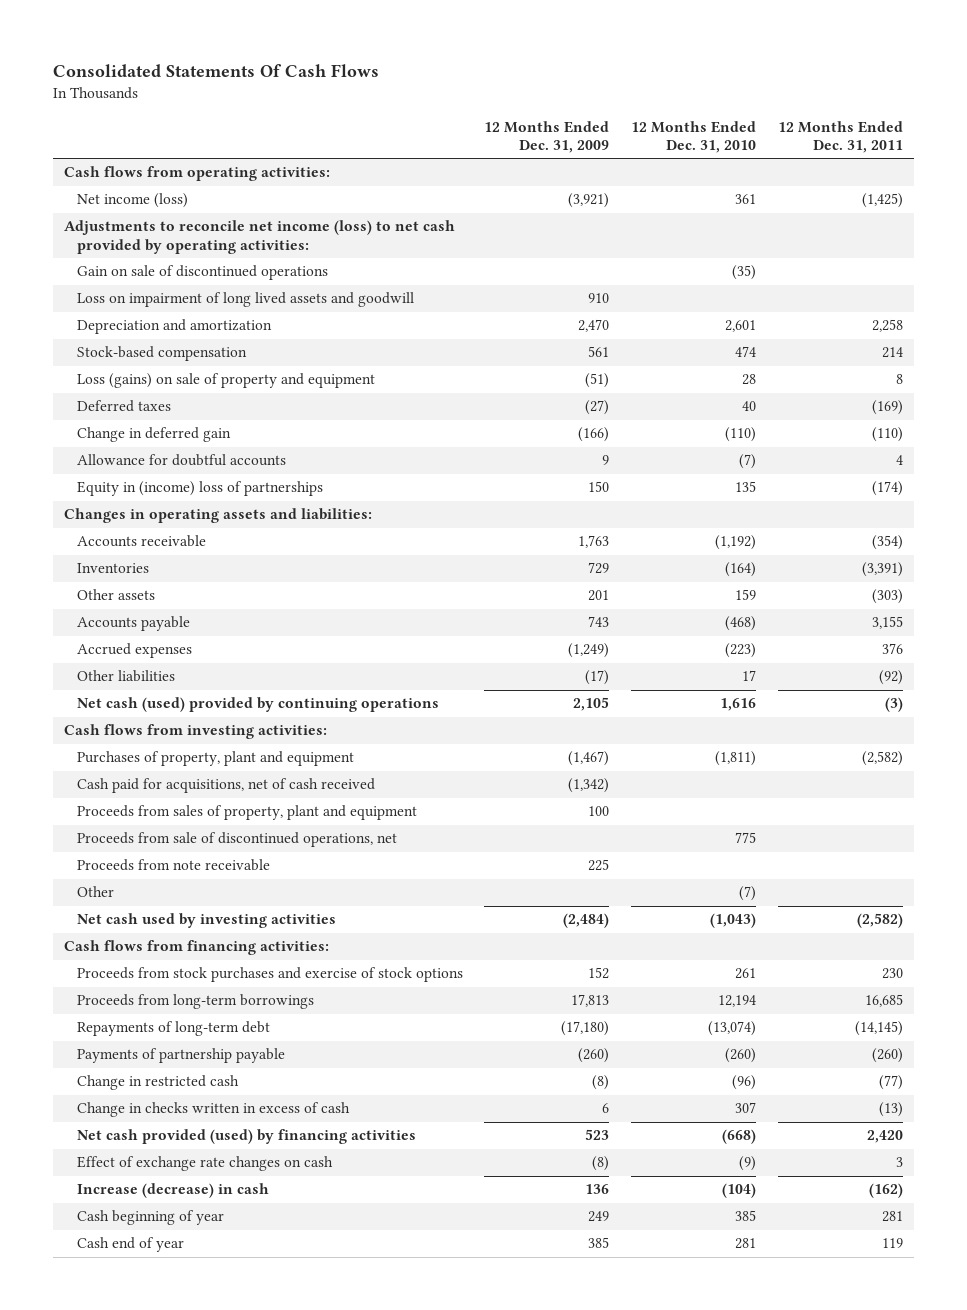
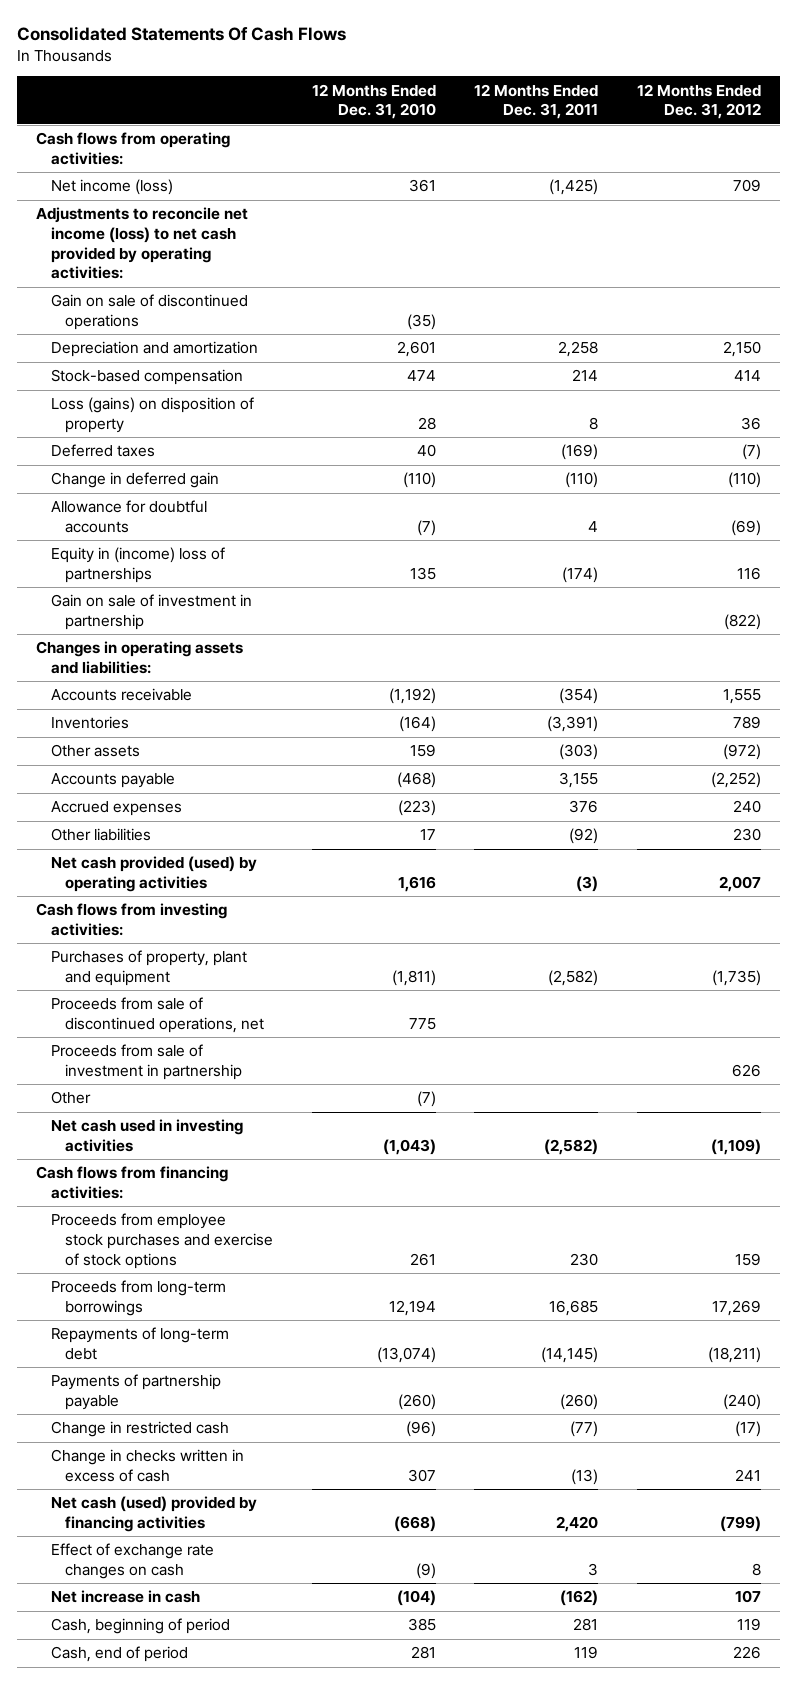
- | 12 Months Ended Dec. 31, 2009 | 12 Months Ended Dec. 31, 2010 | 12 Months Ended Dec. 31, 2011
+ | 12 Months Ended Dec. 31, 2010 | 12 Months Ended Dec. 31, 2011 | 12 Months Ended Dec. 31, 2012
- Loss on impairment of long lived assets and goodwill | 910 | |
- Loss (gains) on sale of property and equipment | (51) | 28 | 8
+ Loss (gains) on disposition of property | 28 | 8 | 36
+ Gain on sale of investment in partnership | | | (822)
- Net cash (used) provided by continuing operations | 2,105 | 1,616 | (3)
+ Net cash provided (used) by operating activities | 1,616 | (3) | 2,007
- Cash paid for acquisitions, net of cash received | (1,342) | |
- Proceeds from sales of property, plant and equipment | 100 | |
- Proceeds from note receivable | 225 | |
+ Proceeds from sale of investment in partnership | | | 626
- Net cash used by investing activities | (2,484) | (1,043) | (2,582)
+ Net cash used in investing activities | (1,043) | (2,582) | (1,109)
- Proceeds from stock purchases and exercise of stock options | 152 | 261 | 230
+ Proceeds from employee stock purchases and exercise of stock options | 261 | 230 | 159
- Net cash provided (used) by financing activities | 523 | (668) | 2,420
+ Net cash (used) provided by financing activities | (668) | 2,420 | (799)
- Increase (decrease) in cash | 136 | (104) | (162)
- Cash beginning of year | 249 | 385 | 281
- Cash end of year | 385 | 281 | 119
+ Net increase in cash | (104) | (162) | 107
+ Cash, beginning of period | 385 | 281 | 119
+ Cash, end of period | 281 | 119 | 226

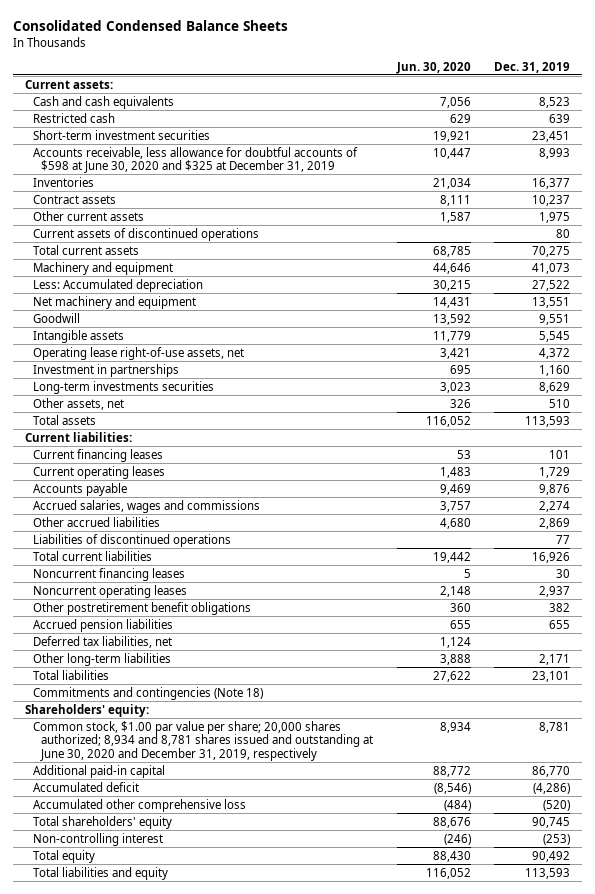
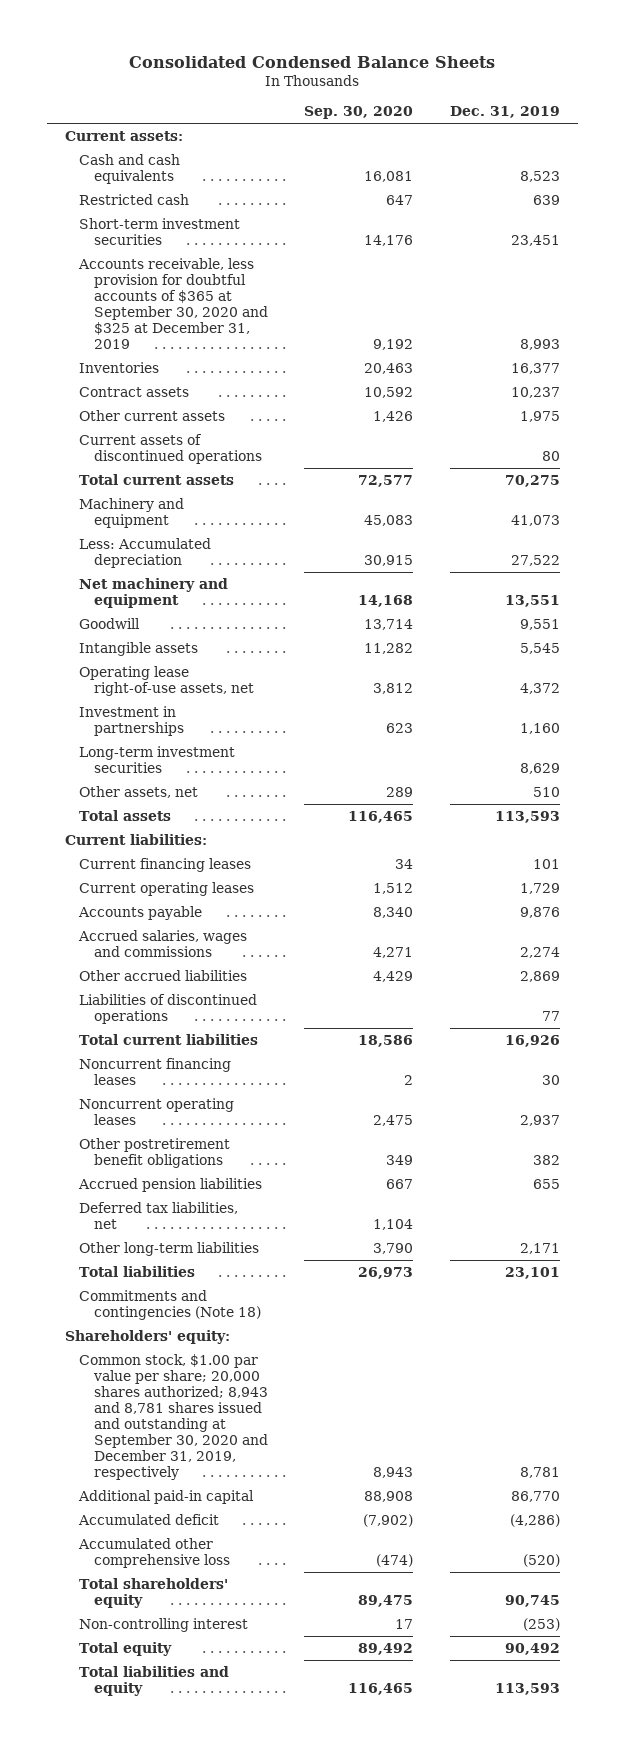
- | Jun. 30, 2020 | Dec. 31, 2019
+ | Sep. 30, 2020 | Dec. 31, 2019
- Accounts receivable, less allowance for doubtful accounts of $598 at June 30, 2020 and $325 at December 31, 2019 | 10,447 | 8,993
+ Accounts receivable, less provision for doubtful accounts of $365 at September 30, 2020 and $325 at December 31, 2019 | 9,192 | 8,993
- Long-term investments securities | 3,023 | 8,629
+ Long-term investment securities | | 8,629
- Common stock, $1.00 par value per share; 20,000 shares authorized; 8,934 and 8,781 shares issued and outstanding at June 30, 2020 and December 31, 2019, respectively | 8,934 | 8,781
+ Common stock, $1.00 par value per share; 20,000 shares authorized; 8,943 and 8,781 shares issued and outstanding at September 30, 2020 and December 31, 2019, respectively | 8,943 | 8,781

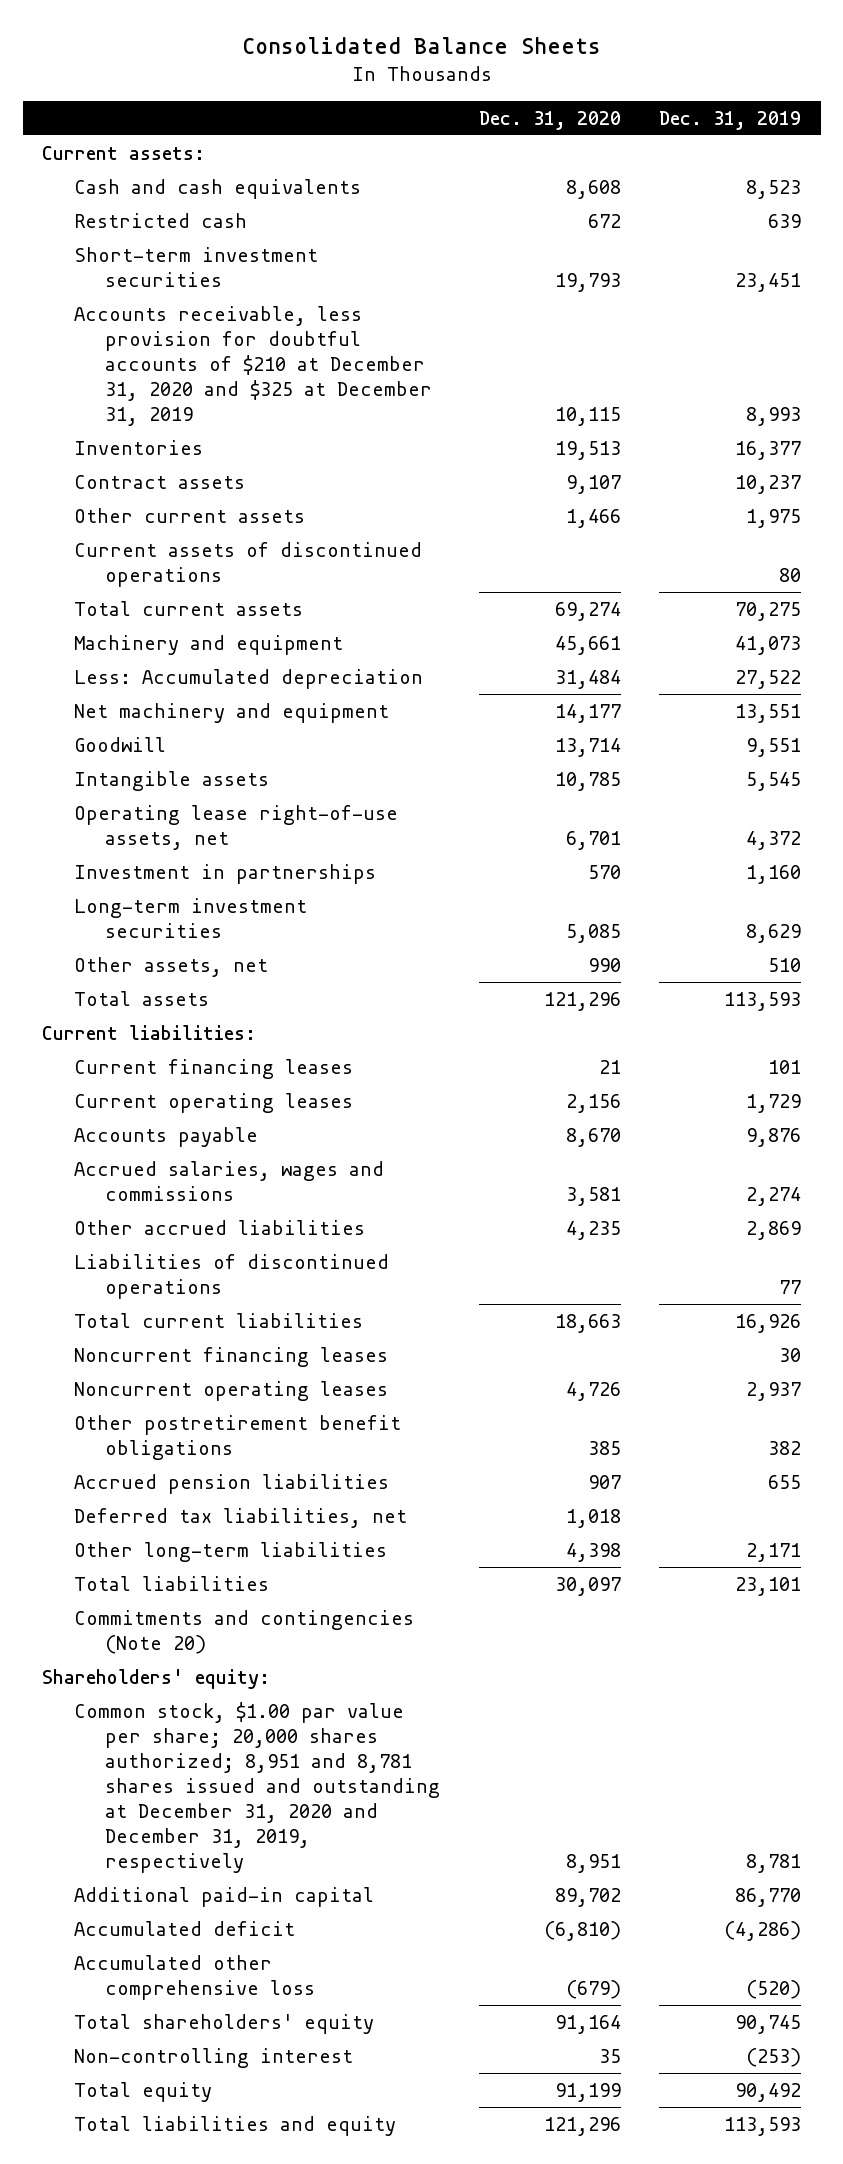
- Consolidated Condensed Balance Sheets
+ Consolidated Balance Sheets
- | Sep. 30, 2020 | Dec. 31, 2019
+ | Dec. 31, 2020 | Dec. 31, 2019
- Accounts receivable, less provision for doubtful accounts of $365 at September 30, 2020 and $325 at December 31, 2019 | 9,192 | 8,993
+ Accounts receivable, less provision for doubtful accounts of $210 at December 31, 2020 and $325 at December 31, 2019 | 10,115 | 8,993
- Commitments and contingencies (Note 18)
+ Commitments and contingencies (Note 20)
- Common stock, $1.00 par value per share; 20,000 shares authorized; 8,943 and 8,781 shares issued and outstanding at September 30, 2020 and December 31, 2019, respectively | 8,943 | 8,781
+ Common stock, $1.00 par value per share; 20,000 shares authorized; 8,951 and 8,781 shares issued and outstanding at December 31, 2020 and December 31, 2019, respectively | 8,951 | 8,781

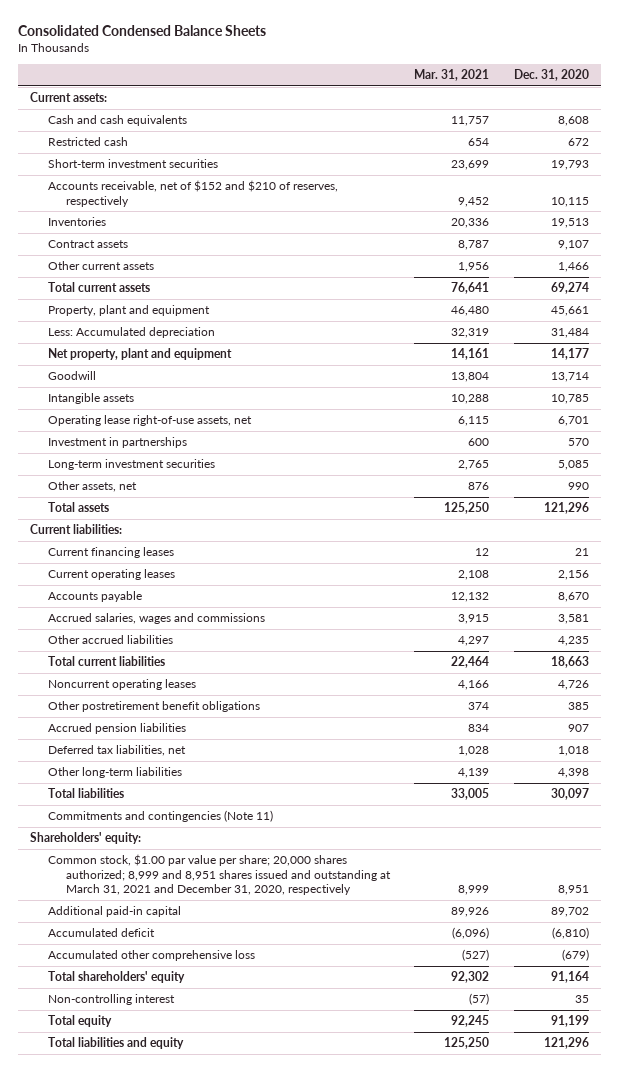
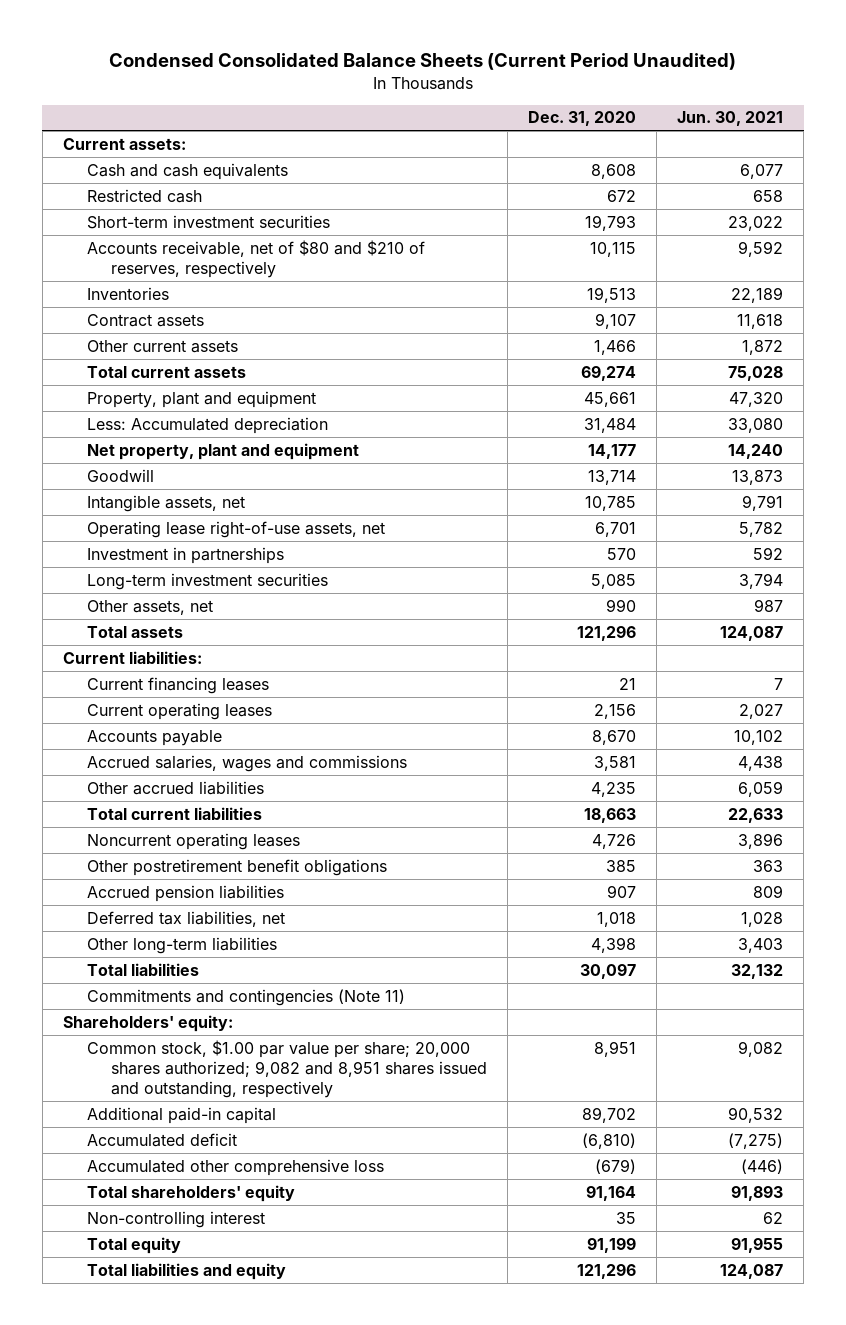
- Consolidated Condensed Balance Sheets
+ Condensed Consolidated Balance Sheets (Current Period Unaudited)
- | Mar. 31, 2021 | Dec. 31, 2020
+ | Dec. 31, 2020 | Jun. 30, 2021
- Accounts receivable, net of $152 and $210 of reserves, respectively | 9,452 | 10,115
+ Accounts receivable, net of $80 and $210 of reserves, respectively | 10,115 | 9,592
- Intangible assets | 10,288 | 10,785
+ Intangible assets, net | 10,785 | 9,791
- Common stock, $1.00 par value per share; 20,000 shares authorized; 8,999 and 8,951 shares issued and outstanding at March 31, 2021 and December 31, 2020, respectively | 8,999 | 8,951
+ Common stock, $1.00 par value per share; 20,000 shares authorized; 9,082 and 8,951 shares issued and outstanding, respectively | 8,951 | 9,082

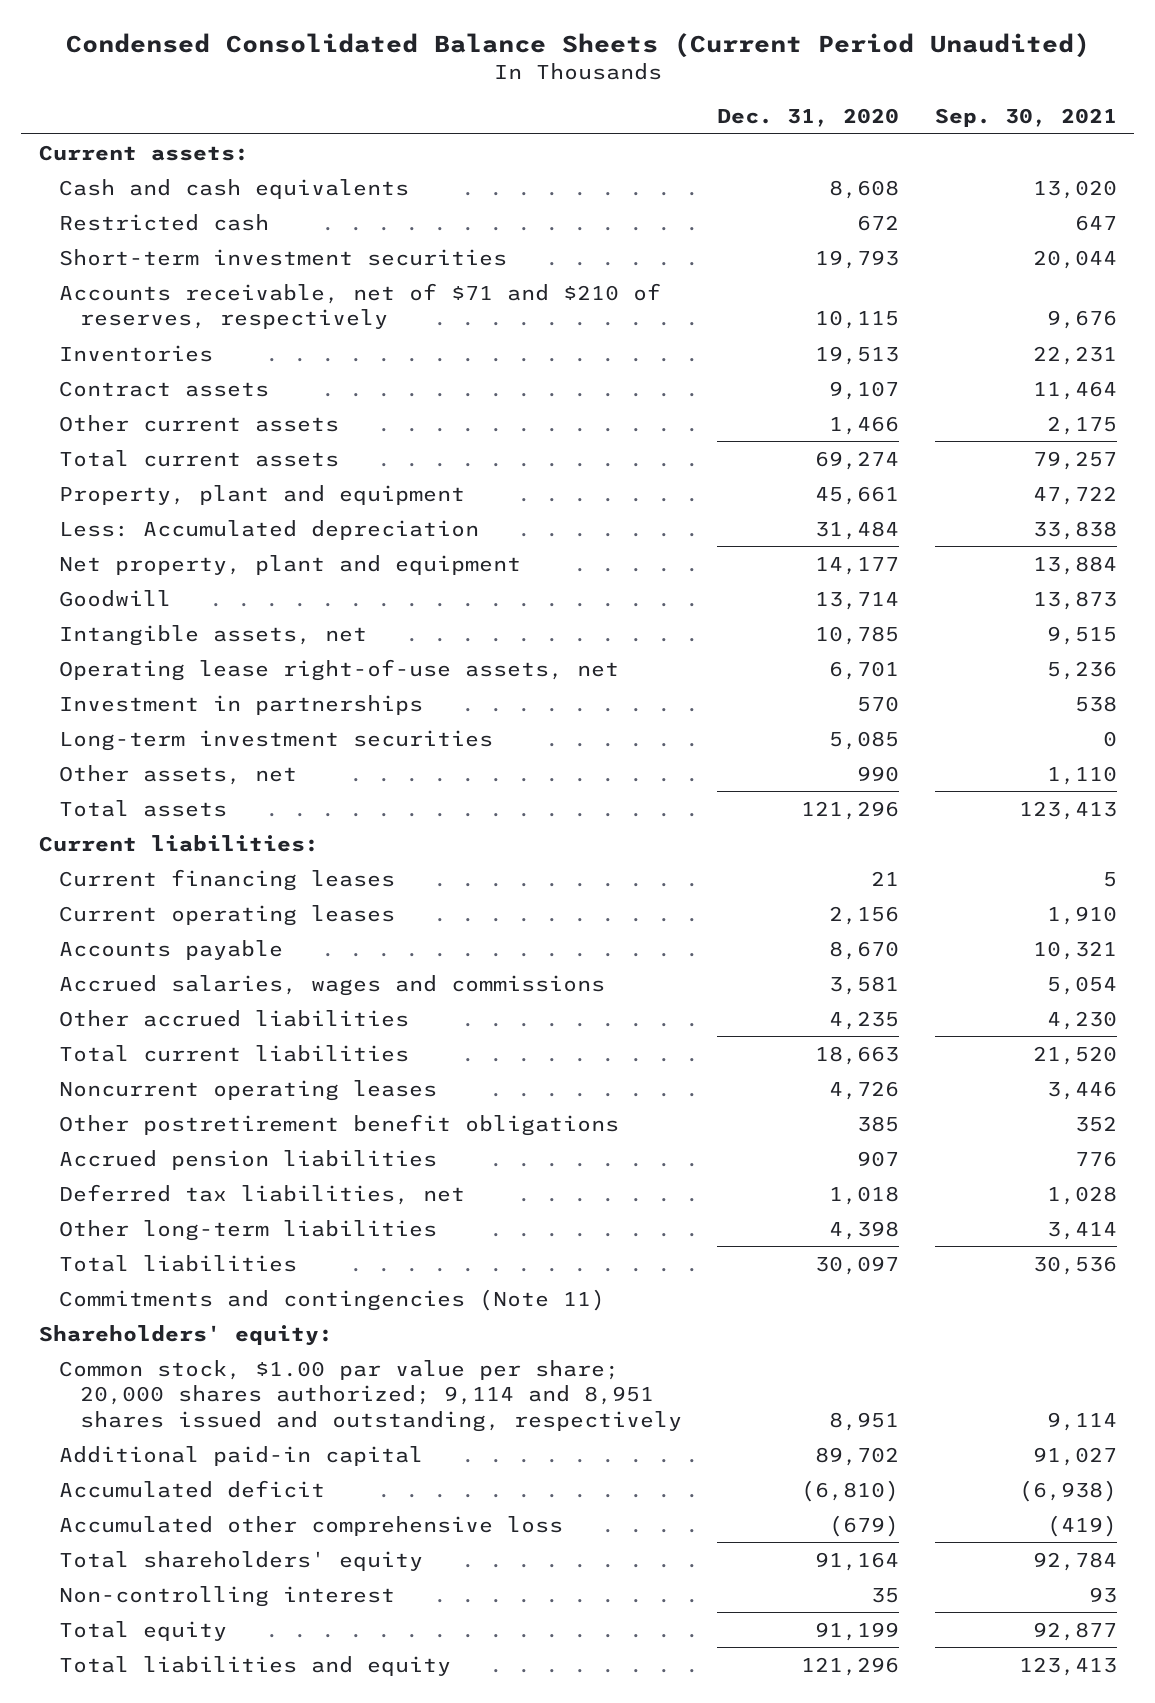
- | Dec. 31, 2020 | Jun. 30, 2021
+ | Dec. 31, 2020 | Sep. 30, 2021
- Accounts receivable, net of $80 and $210 of reserves, respectively | 10,115 | 9,592
+ Accounts receivable, net of $71 and $210 of reserves, respectively | 10,115 | 9,676
- Common stock, $1.00 par value per share; 20,000 shares authorized; 9,082 and 8,951 shares issued and outstanding, respectively | 8,951 | 9,082
+ Common stock, $1.00 par value per share; 20,000 shares authorized; 9,114 and 8,951 shares issued and outstanding, respectively | 8,951 | 9,114

